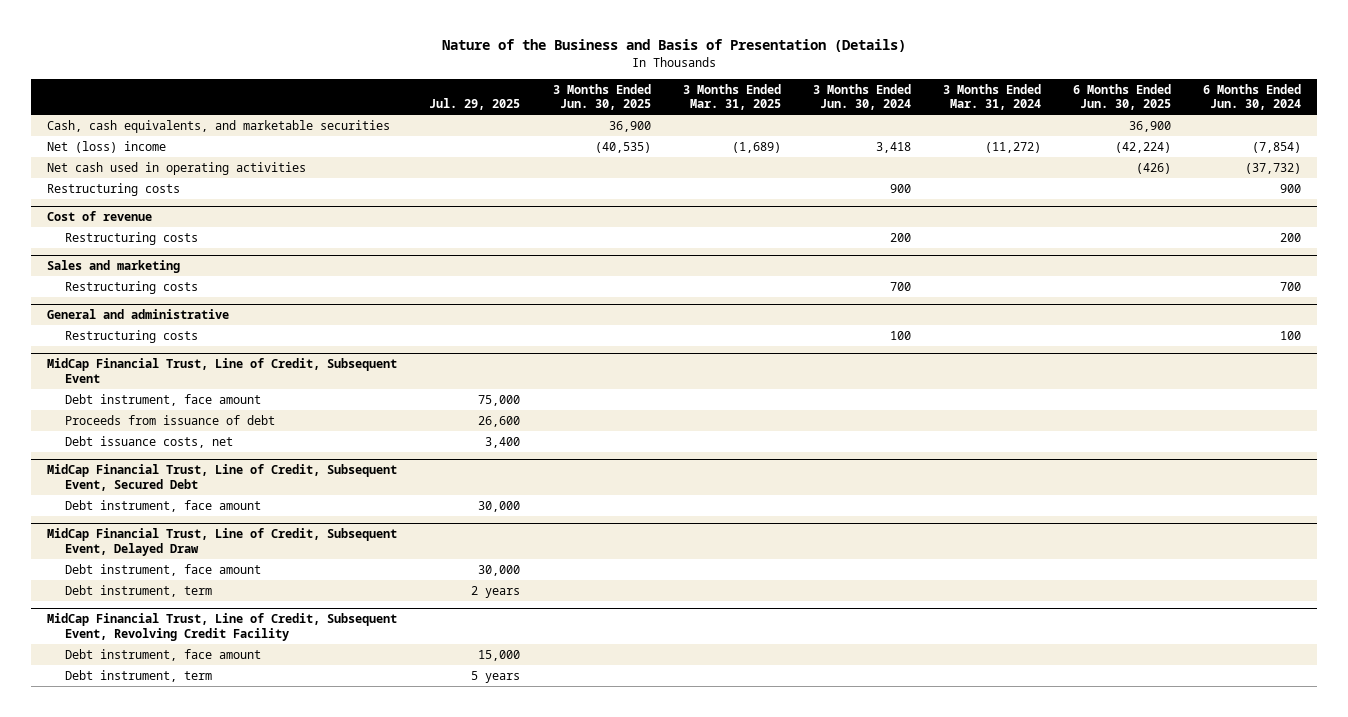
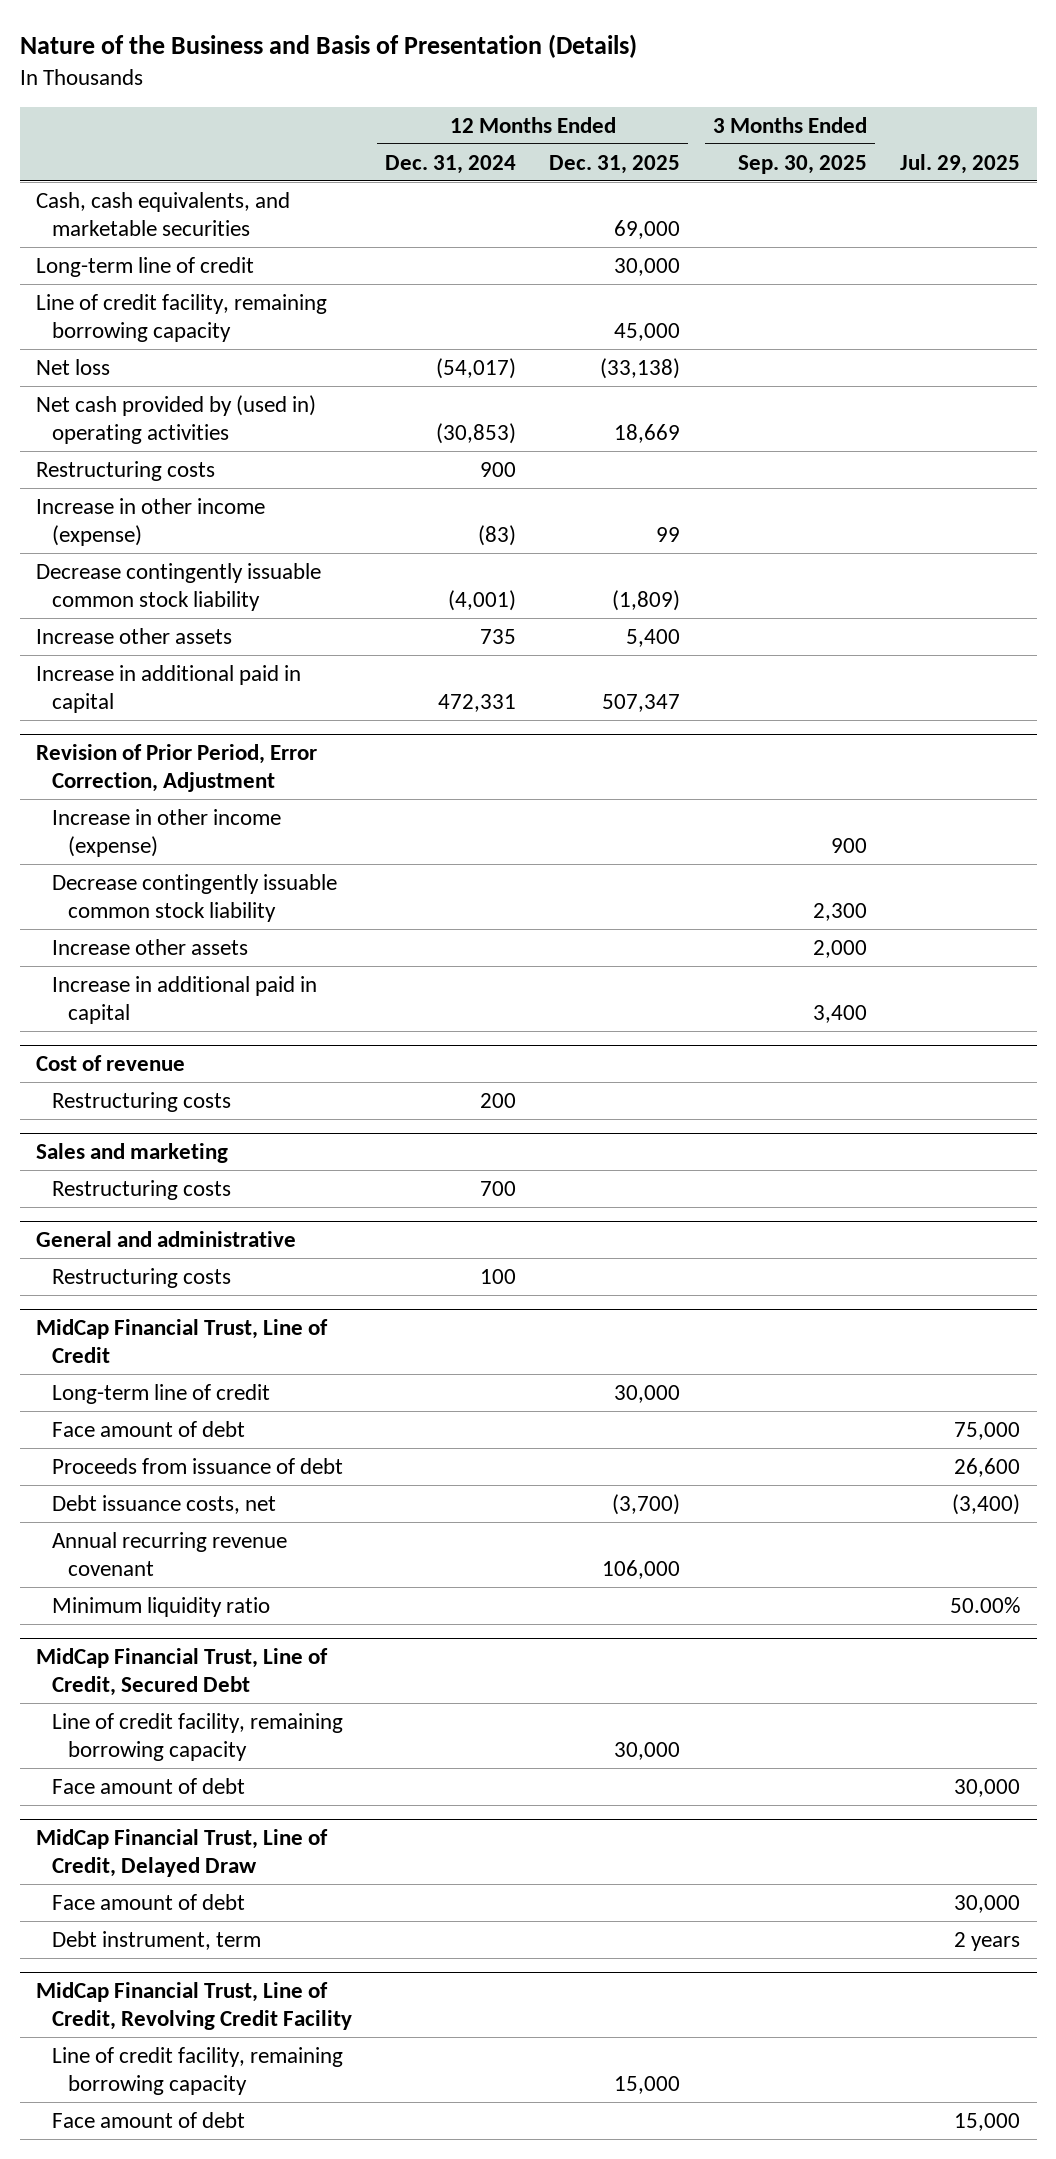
- | Jul. 29, 2025 | 3 Months Ended Jun. 30, 2025 | 3 Months Ended Mar. 31, 2025 | 3 Months Ended Jun. 30, 2024 | 3 Months Ended Mar. 31, 2024 | 6 Months Ended Jun. 30, 2025 | 6 Months Ended Jun. 30, 2024
+ | 12 Months Ended Dec. 31, 2024 | 12 Months Ended Dec. 31, 2025 | 3 Months Ended Sep. 30, 2025 | Jul. 29, 2025
- Net (loss) income | | (40,535) | (1,689) | 3,418 | (11,272) | (42,224) | (7,854)
- Net cash used in operating activities | | | | | | (426) | (37,732)
+ Long-term line of credit | | 30,000 | |
+ Line of credit facility, remaining borrowing capacity | | 45,000 | |
+ Net loss | (54,017) | (33,138) | |
+ Net cash provided by (used in) operating activities | (30,853) | 18,669 | |
+ Increase in other income (expense) | (83) | 99 | |
+ Decrease contingently issuable common stock liability | (4,001) | (1,809) | |
+ Increase other assets | 735 | 5,400 | |
+ Increase in additional paid in capital | 472,331 | 507,347 | |
+ Revision of Prior Period, Error Correction, Adjustment
+ Increase in other income (expense) | | | 900 |
+ Decrease contingently issuable common stock liability | | | 2,300 |
+ Increase other assets | | | 2,000 |
+ Increase in additional paid in capital | | | 3,400 |
- MidCap Financial Trust, Line of Credit, Subsequent Event
- Debt instrument, face amount | 75,000 | | | | | |
+ MidCap Financial Trust, Line of Credit
+ Long-term line of credit | | 30,000 | |
+ Face amount of debt | | | | 75,000
- Debt issuance costs, net | 3,400 | | | | | |
- MidCap Financial Trust, Line of Credit, Subsequent Event, Secured Debt
- Debt instrument, face amount | 30,000 | | | | | |
- MidCap Financial Trust, Line of Credit, Subsequent Event, Delayed Draw
- Debt instrument, face amount | 30,000 | | | | | |
+ Debt issuance costs, net | | (3,700) | | (3,400)
+ Annual recurring revenue covenant | | 106,000 | |
+ Minimum liquidity ratio | | | | 50.00%
+ MidCap Financial Trust, Line of Credit, Secured Debt
+ Line of credit facility, remaining borrowing capacity | | 30,000 | |
+ Face amount of debt | | | | 30,000
+ MidCap Financial Trust, Line of Credit, Delayed Draw
+ Face amount of debt | | | | 30,000
- MidCap Financial Trust, Line of Credit, Subsequent Event, Revolving Credit Facility
- Debt instrument, face amount | 15,000 | | | | | |
- Debt instrument, term | 5 years | | | | | |
+ MidCap Financial Trust, Line of Credit, Revolving Credit Facility
+ Line of credit facility, remaining borrowing capacity | | 15,000 | |
+ Face amount of debt | | | | 15,000

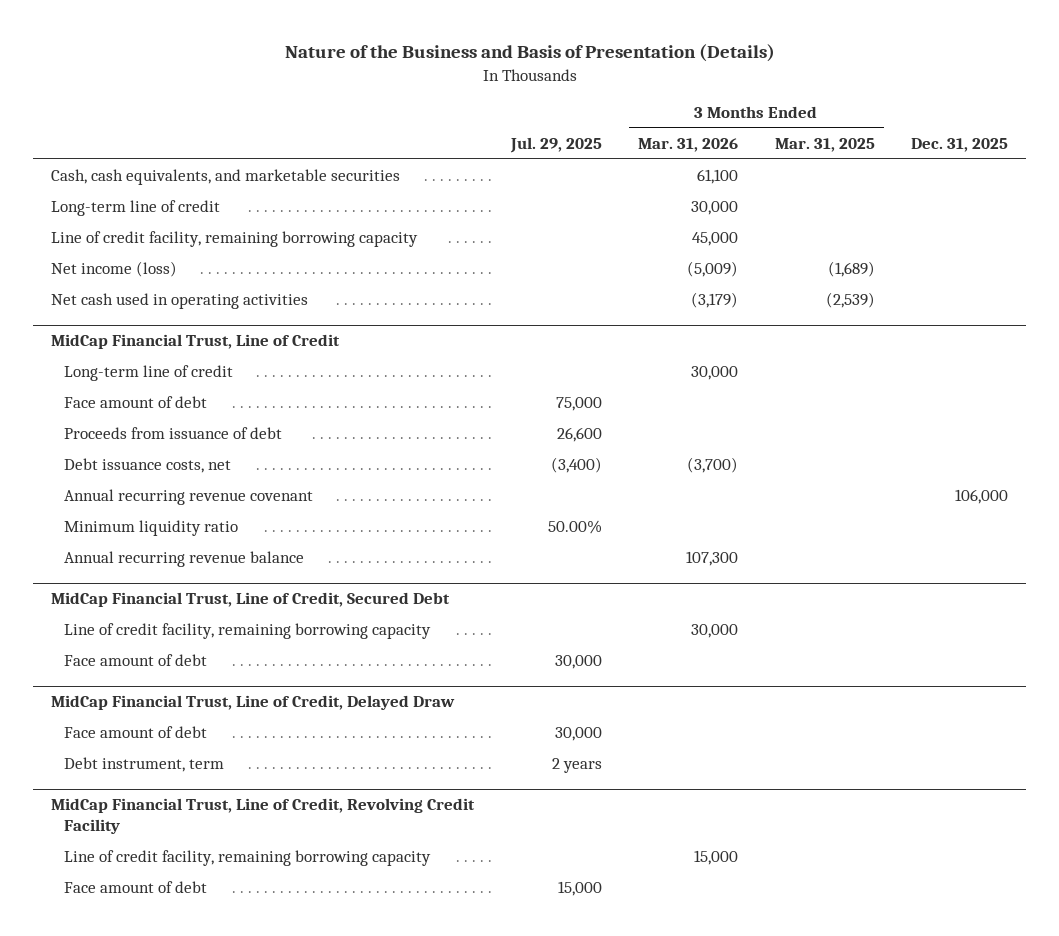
- | 12 Months Ended Dec. 31, 2024 | 12 Months Ended Dec. 31, 2025 | 3 Months Ended Sep. 30, 2025 | Jul. 29, 2025
+ | Jul. 29, 2025 | 3 Months Ended Mar. 31, 2026 | 3 Months Ended Mar. 31, 2025 | Dec. 31, 2025
- Net loss | (54,017) | (33,138) | |
- Net cash provided by (used in) operating activities | (30,853) | 18,669 | |
- Restructuring costs | 900 | | |
- Increase in other income (expense) | (83) | 99 | |
- Decrease contingently issuable common stock liability | (4,001) | (1,809) | |
- Increase other assets | 735 | 5,400 | |
- Increase in additional paid in capital | 472,331 | 507,347 | |
- Revision of Prior Period, Error Correction, Adjustment
- Increase in other income (expense) | | | 900 |
- Decrease contingently issuable common stock liability | | | 2,300 |
- Increase other assets | | | 2,000 |
- Increase in additional paid in capital | | | 3,400 |
- Cost of revenue
- Restructuring costs | 200 | | |
- Sales and marketing
- Restructuring costs | 700 | | |
- General and administrative
- Restructuring costs | 100 | | |
+ Net income (loss) | | (5,009) | (1,689) |
+ Net cash used in operating activities | | (3,179) | (2,539) |
@ MidCap Financial Trust, Line of Credit
+ Annual recurring revenue balance | | 107,300 | |

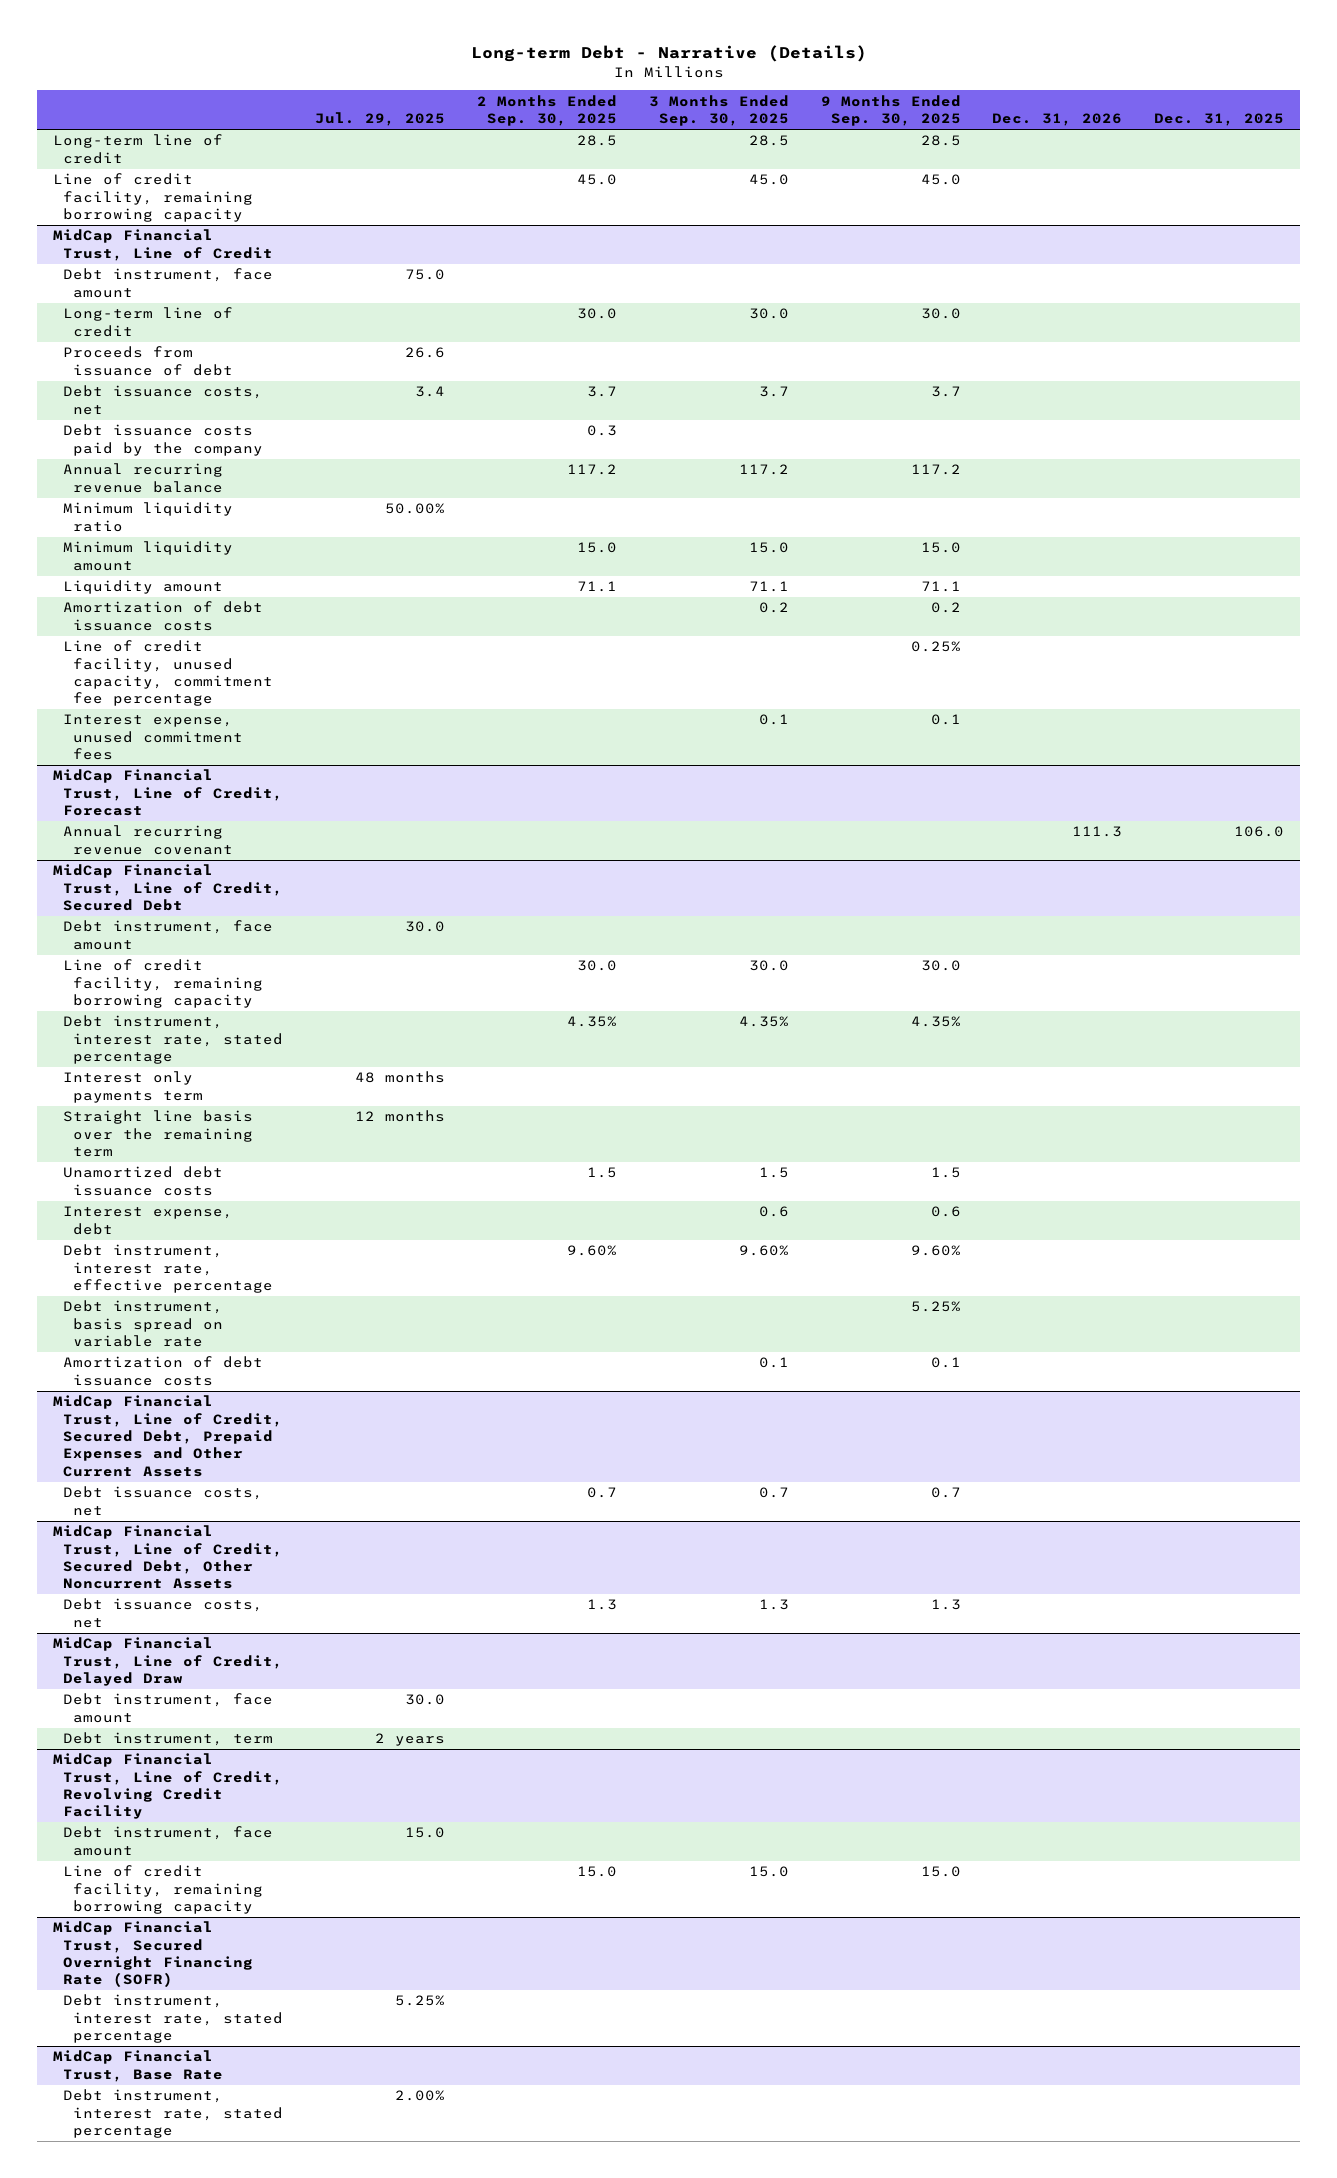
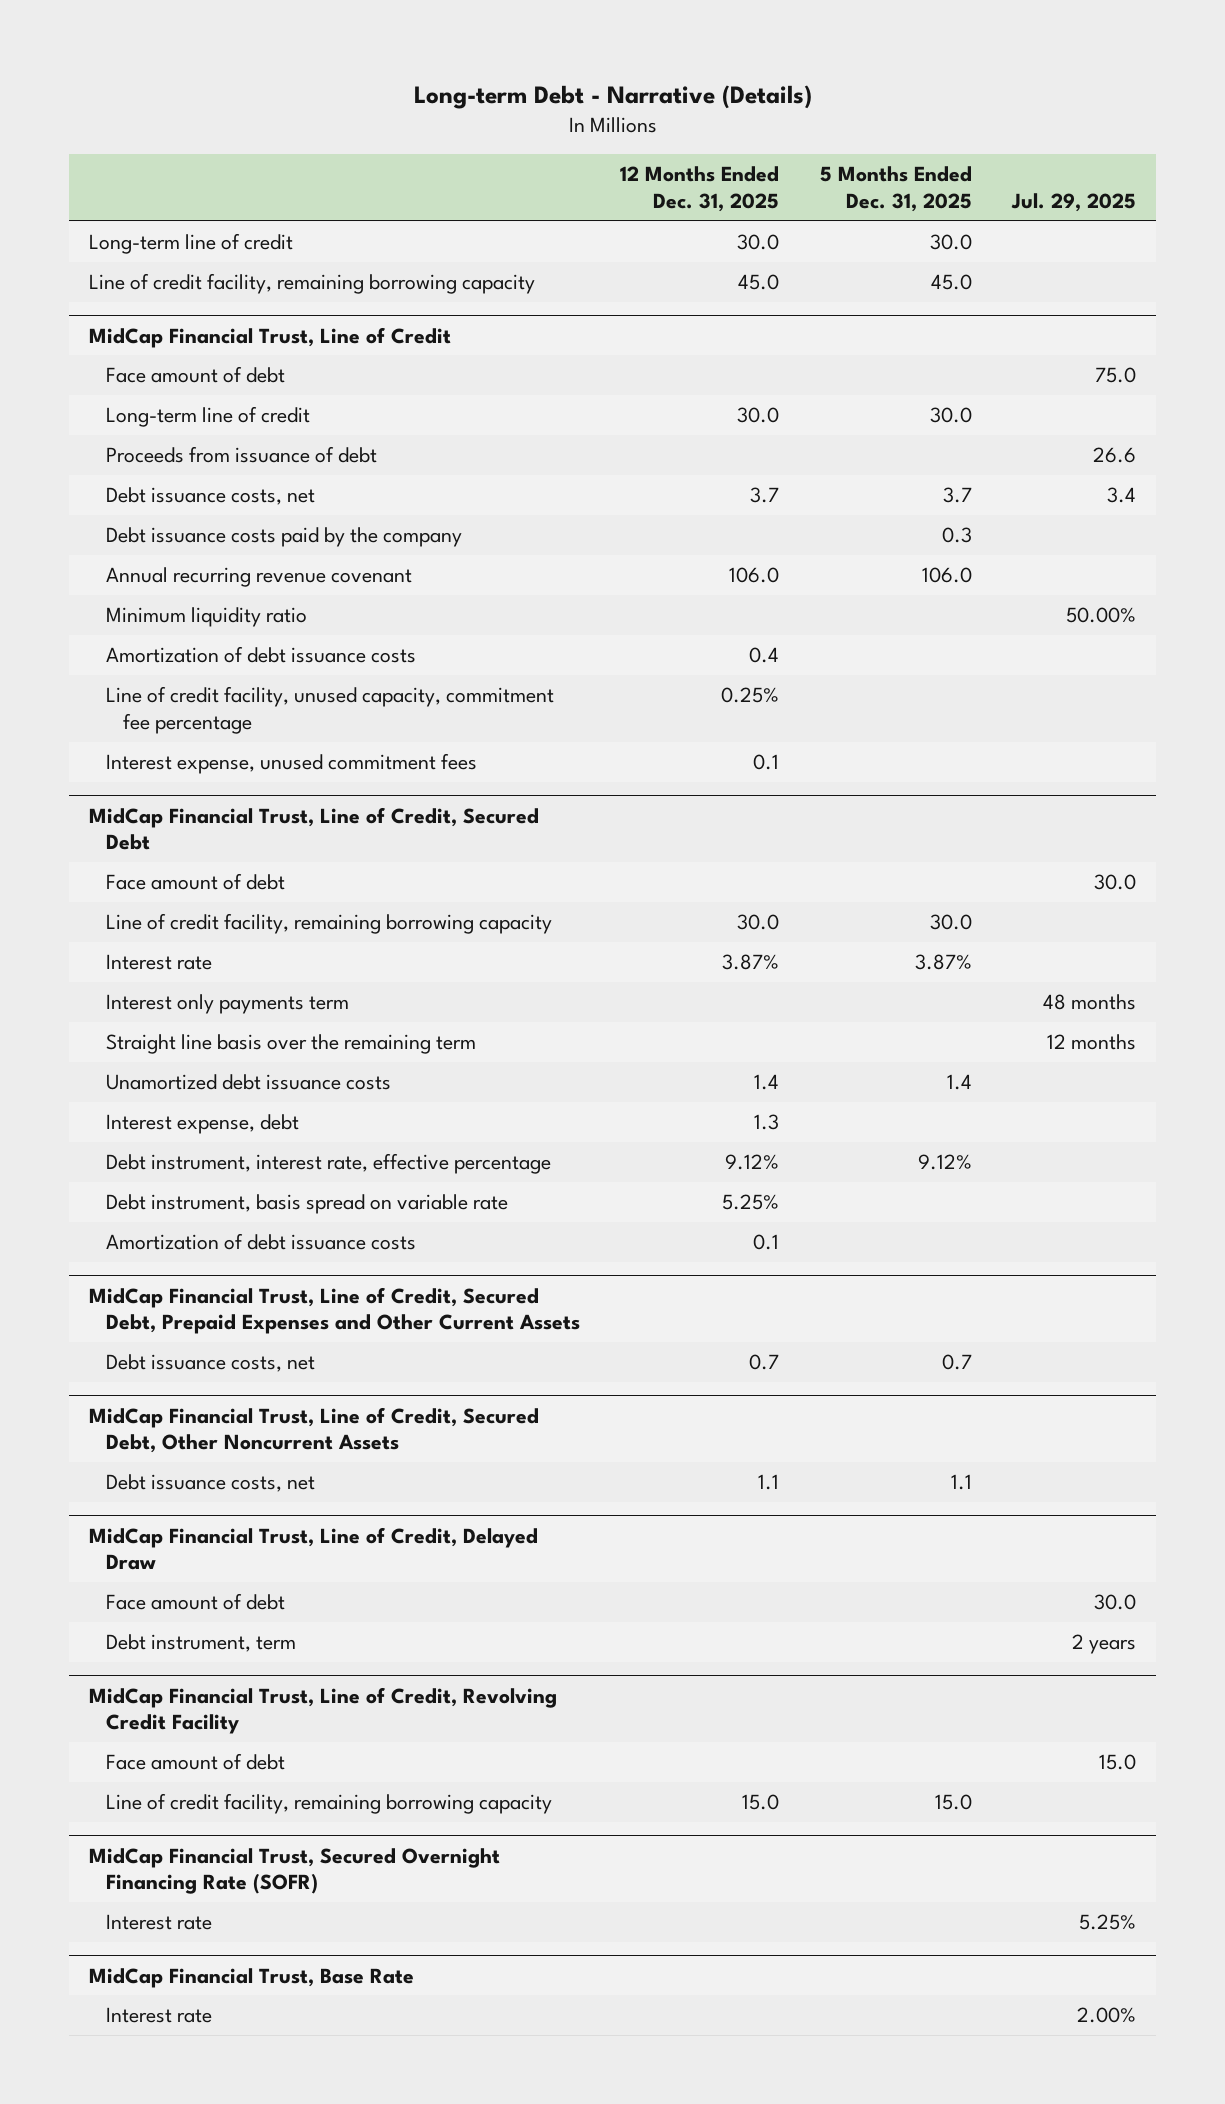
- | Jul. 29, 2025 | 2 Months Ended Sep. 30, 2025 | 3 Months Ended Sep. 30, 2025 | 9 Months Ended Sep. 30, 2025 | Dec. 31, 2026 | Dec. 31, 2025
+ | 12 Months Ended Dec. 31, 2025 | 5 Months Ended Dec. 31, 2025 | Jul. 29, 2025
@ MidCap Financial Trust, Line of Credit
- Debt instrument, face amount | 75.0 | | | | |
+ Face amount of debt | | | 75.0
- Annual recurring revenue balance | | 117.2 | 117.2 | 117.2 | |
+ Annual recurring revenue covenant | 106.0 | 106.0 |
- Minimum liquidity amount | | 15.0 | 15.0 | 15.0 | |
- Liquidity amount | | 71.1 | 71.1 | 71.1 | |
- MidCap Financial Trust, Line of Credit, Forecast
- Annual recurring revenue covenant | | | | | 111.3 | 106.0
@ MidCap Financial Trust, Line of Credit, Secured Debt
- Debt instrument, face amount | 30.0 | | | | |
+ Face amount of debt | | | 30.0
- Debt instrument, interest rate, stated percentage | | 4.35% | 4.35% | 4.35% | |
+ Interest rate | 3.87% | 3.87% |
@ MidCap Financial Trust, Line of Credit, Delayed Draw
- Debt instrument, face amount | 30.0 | | | | |
+ Face amount of debt | | | 30.0
@ MidCap Financial Trust, Line of Credit, Revolving Credit Facility
- Debt instrument, face amount | 15.0 | | | | |
+ Face amount of debt | | | 15.0
@ MidCap Financial Trust, Secured Overnight Financing Rate (SOFR)
- Debt instrument, interest rate, stated percentage | 5.25% | | | | |
+ Interest rate | | | 5.25%
@ MidCap Financial Trust, Base Rate
- Debt instrument, interest rate, stated percentage | 2.00% | | | | |
+ Interest rate | | | 2.00%

